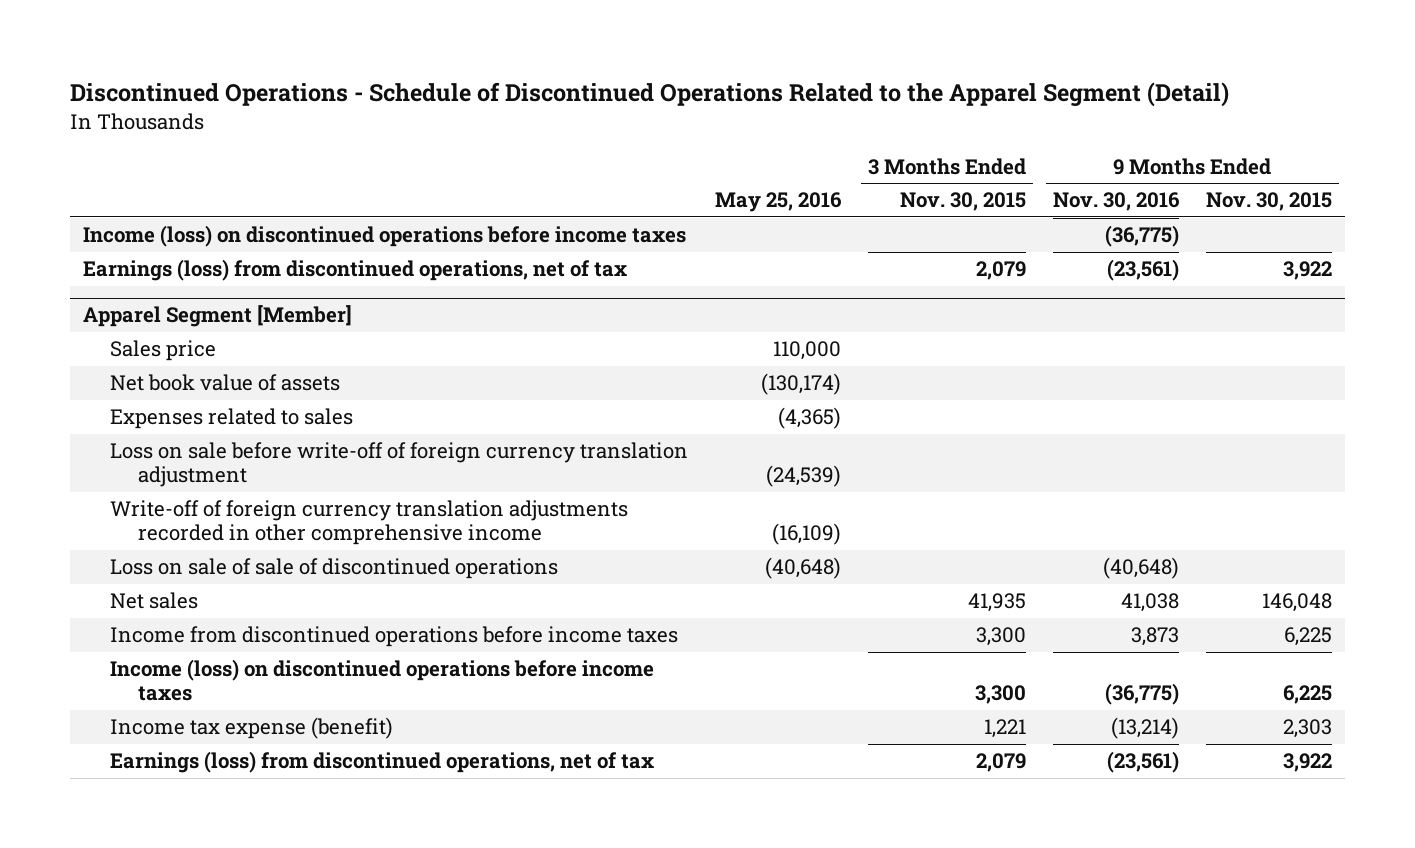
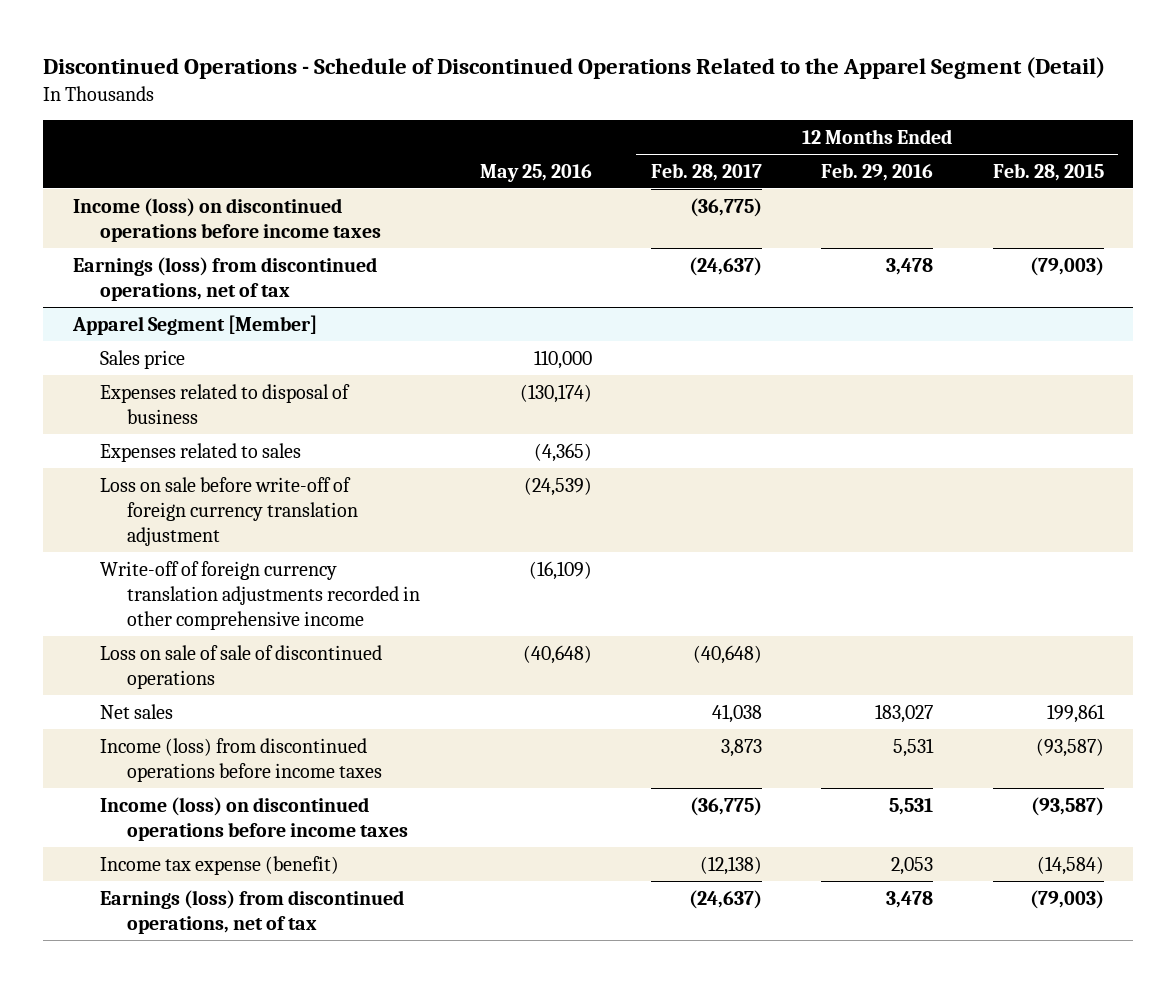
- | May 25, 2016 | 3 Months Ended Nov. 30, 2015 | 9 Months Ended Nov. 30, 2016 | 9 Months Ended Nov. 30, 2015
+ | May 25, 2016 | 12 Months Ended Feb. 28, 2017 | 12 Months Ended Feb. 29, 2016 | 12 Months Ended Feb. 28, 2015
@ Apparel Segment [Member]
- Net book value of assets | (130,174) | | |
+ Expenses related to disposal of business | (130,174) | | |
- Income from discontinued operations before income taxes | | 3,300 | 3,873 | 6,225
+ Income (loss) from discontinued operations before income taxes | | 3,873 | 5,531 | (93,587)

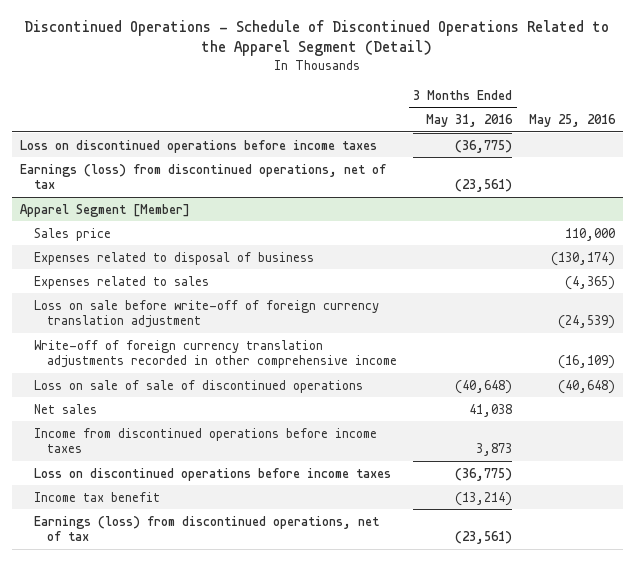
- | May 25, 2016 | 12 Months Ended Feb. 28, 2017 | 12 Months Ended Feb. 29, 2016 | 12 Months Ended Feb. 28, 2015
+ | 3 Months Ended May 31, 2016 | May 25, 2016
- Income (loss) on discontinued operations before income taxes | | (36,775) | |
+ Loss on discontinued operations before income taxes | (36,775) |
@ Apparel Segment [Member]
- Income (loss) from discontinued operations before income taxes | | 3,873 | 5,531 | (93,587)
- Income (loss) on discontinued operations before income taxes | | (36,775) | 5,531 | (93,587)
- Income tax expense (benefit) | | (12,138) | 2,053 | (14,584)
+ Income from discontinued operations before income taxes | 3,873 |
+ Loss on discontinued operations before income taxes | (36,775) |
+ Income tax benefit | (13,214) |

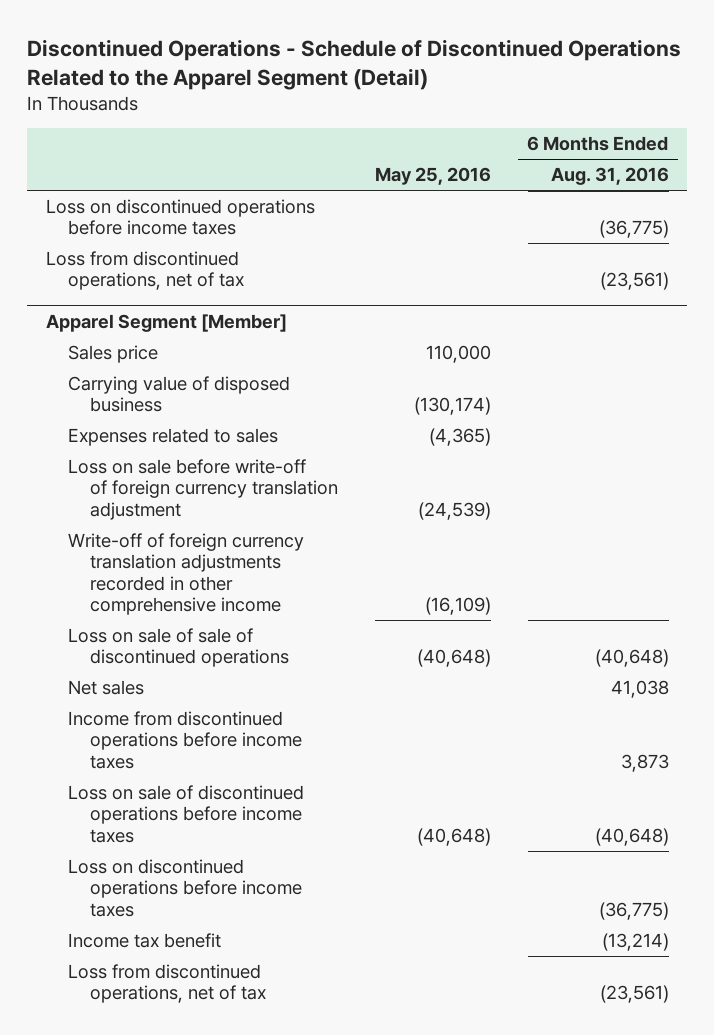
- | 3 Months Ended May 31, 2016 | May 25, 2016
+ | May 25, 2016 | 6 Months Ended Aug. 31, 2016
- Earnings (loss) from discontinued operations, net of tax | (23,561) |
+ Loss from discontinued operations, net of tax | | (23,561)
@ Apparel Segment [Member]
- Expenses related to disposal of business | | (130,174)
+ Carrying value of disposed business | (130,174) |
+ Loss on sale of discontinued operations before income taxes | (40,648) | (40,648)
- Earnings (loss) from discontinued operations, net of tax | (23,561) |
+ Loss from discontinued operations, net of tax | | (23,561)

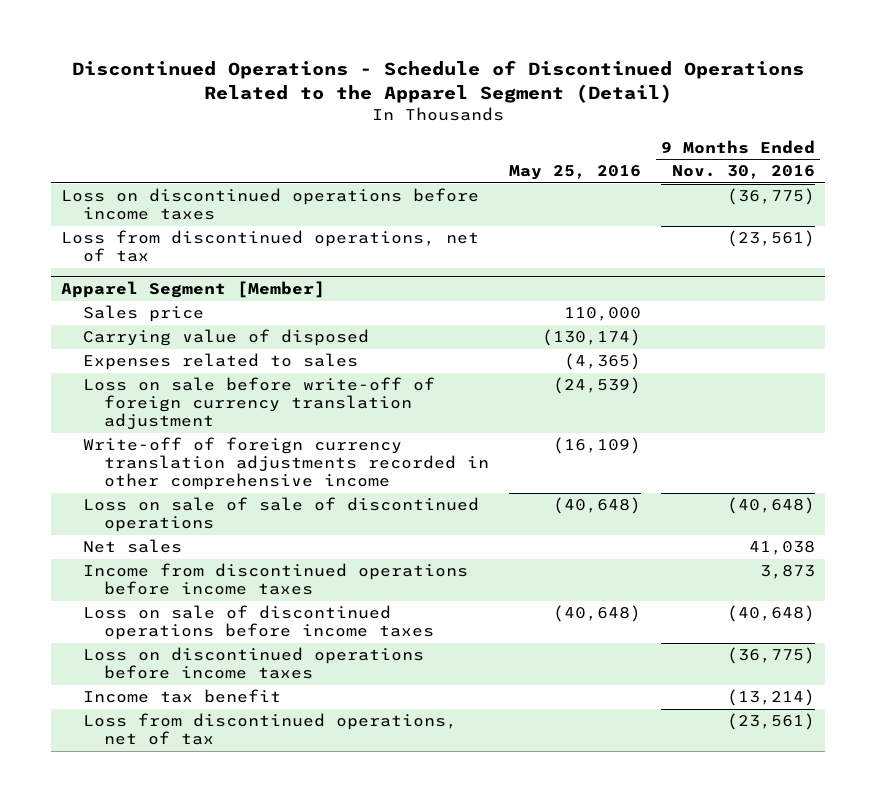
- | May 25, 2016 | 6 Months Ended Aug. 31, 2016
+ | May 25, 2016 | 9 Months Ended Nov. 30, 2016
@ Apparel Segment [Member]
- Carrying value of disposed business | (130,174) |
+ Carrying value of disposed | (130,174) |

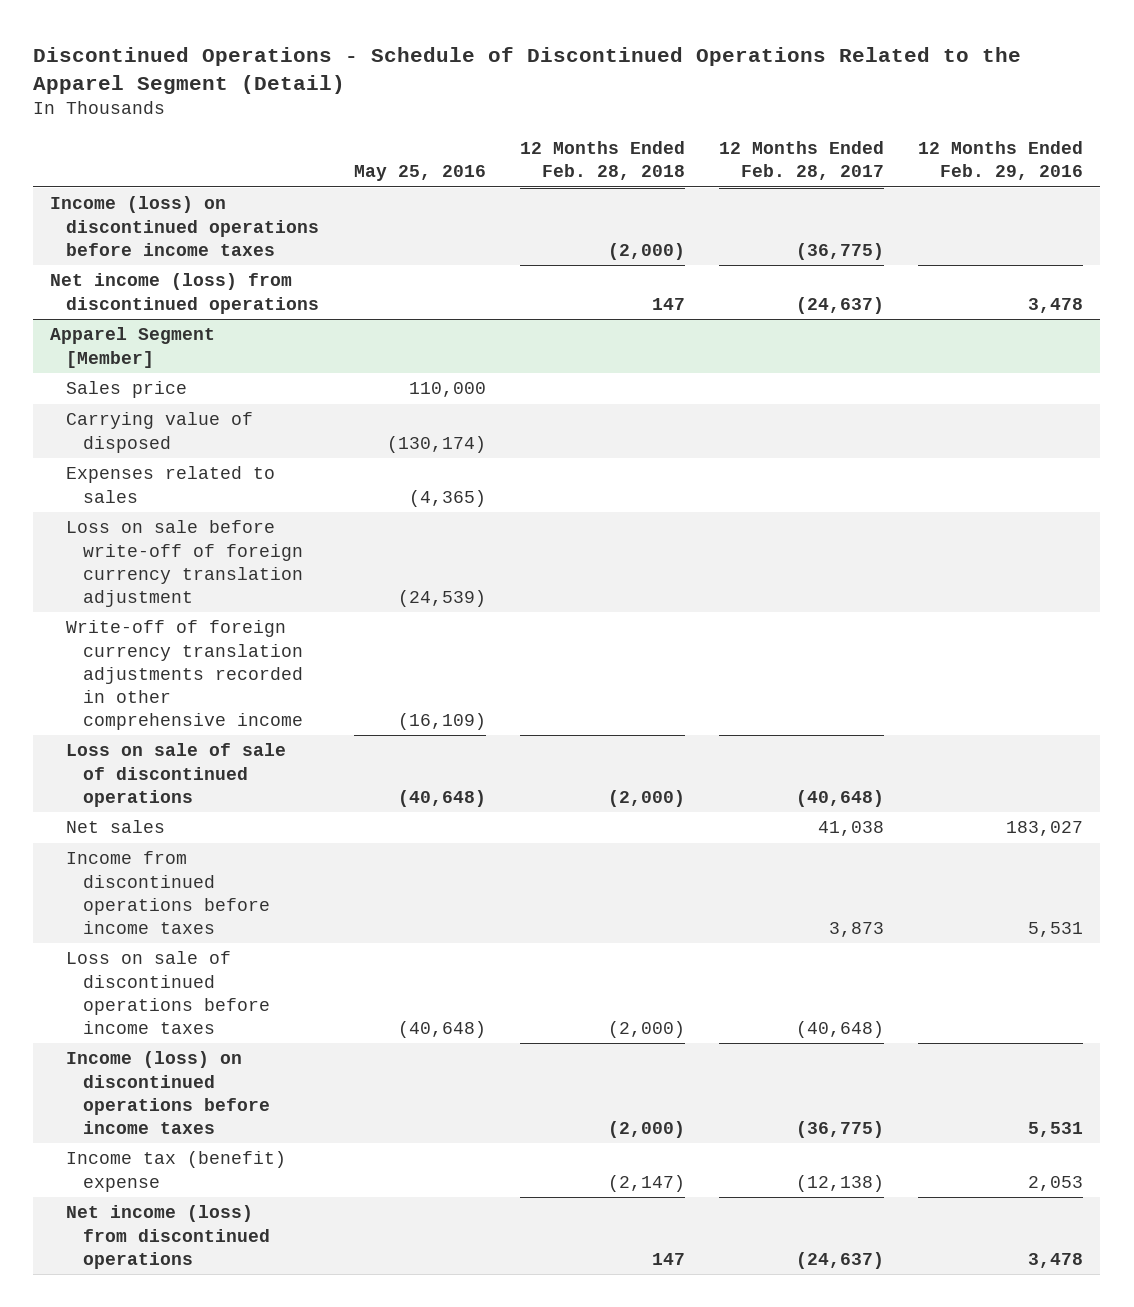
- | May 25, 2016 | 9 Months Ended Nov. 30, 2016
+ | May 25, 2016 | 12 Months Ended Feb. 28, 2018 | 12 Months Ended Feb. 28, 2017 | 12 Months Ended Feb. 29, 2016
- Loss on discontinued operations before income taxes | | (36,775)
- Loss from discontinued operations, net of tax | | (23,561)
+ Income (loss) on discontinued operations before income taxes | | (2,000) | (36,775) |
+ Net income (loss) from discontinued operations | | 147 | (24,637) | 3,478
@ Apparel Segment [Member]
- Loss on discontinued operations before income taxes | | (36,775)
- Income tax benefit | | (13,214)
- Loss from discontinued operations, net of tax | | (23,561)
+ Income (loss) on discontinued operations before income taxes | | (2,000) | (36,775) | 5,531
+ Income tax (benefit) expense | | (2,147) | (12,138) | 2,053
+ Net income (loss) from discontinued operations | | 147 | (24,637) | 3,478

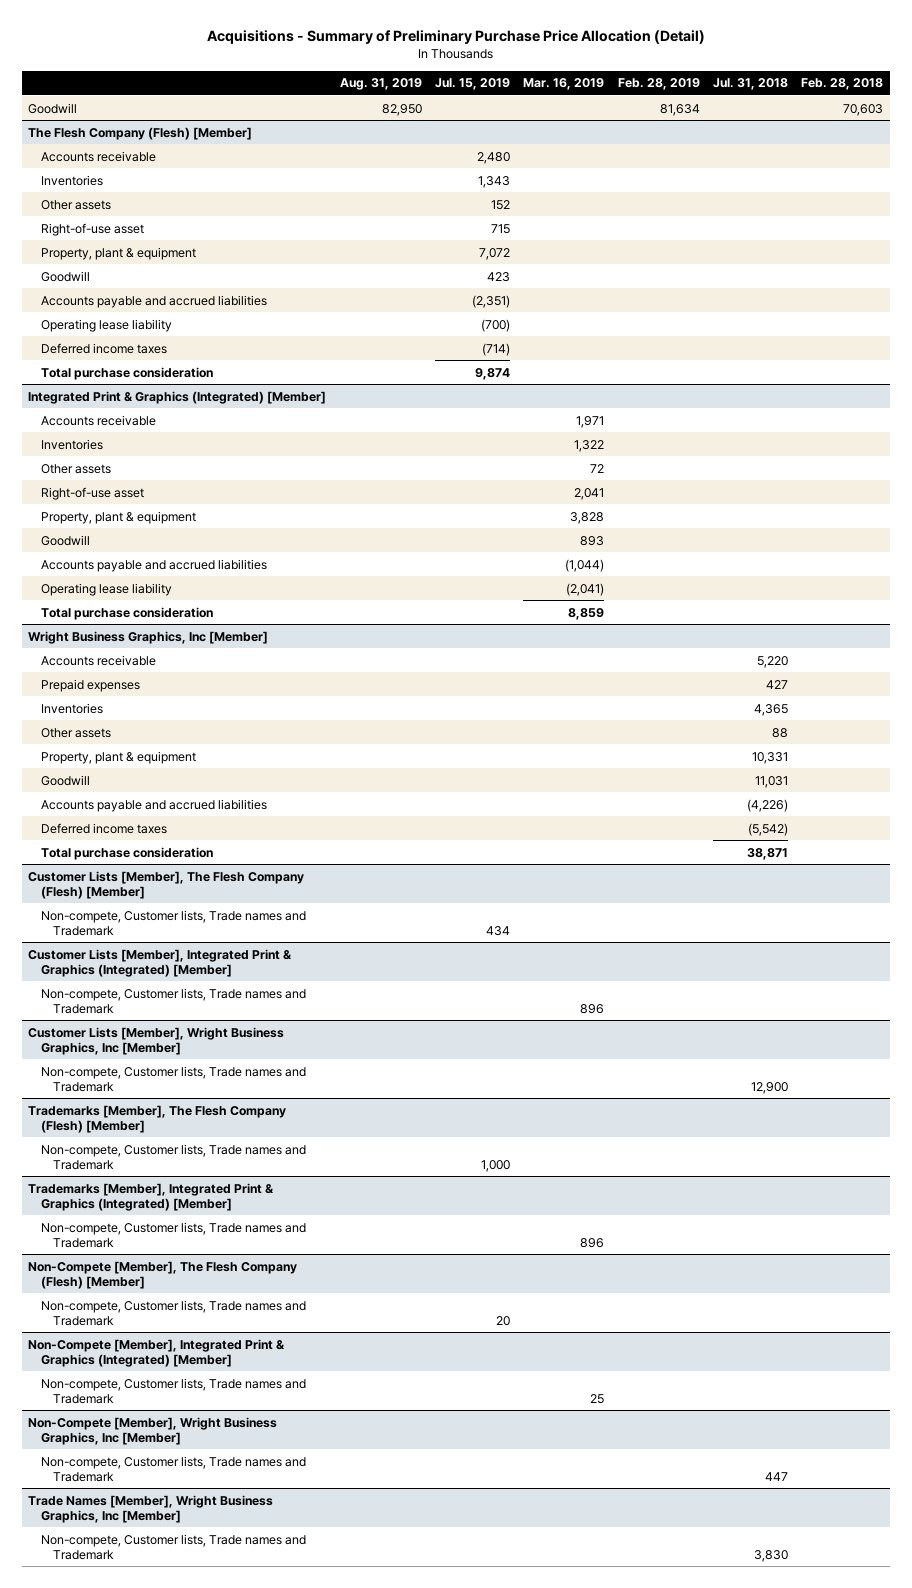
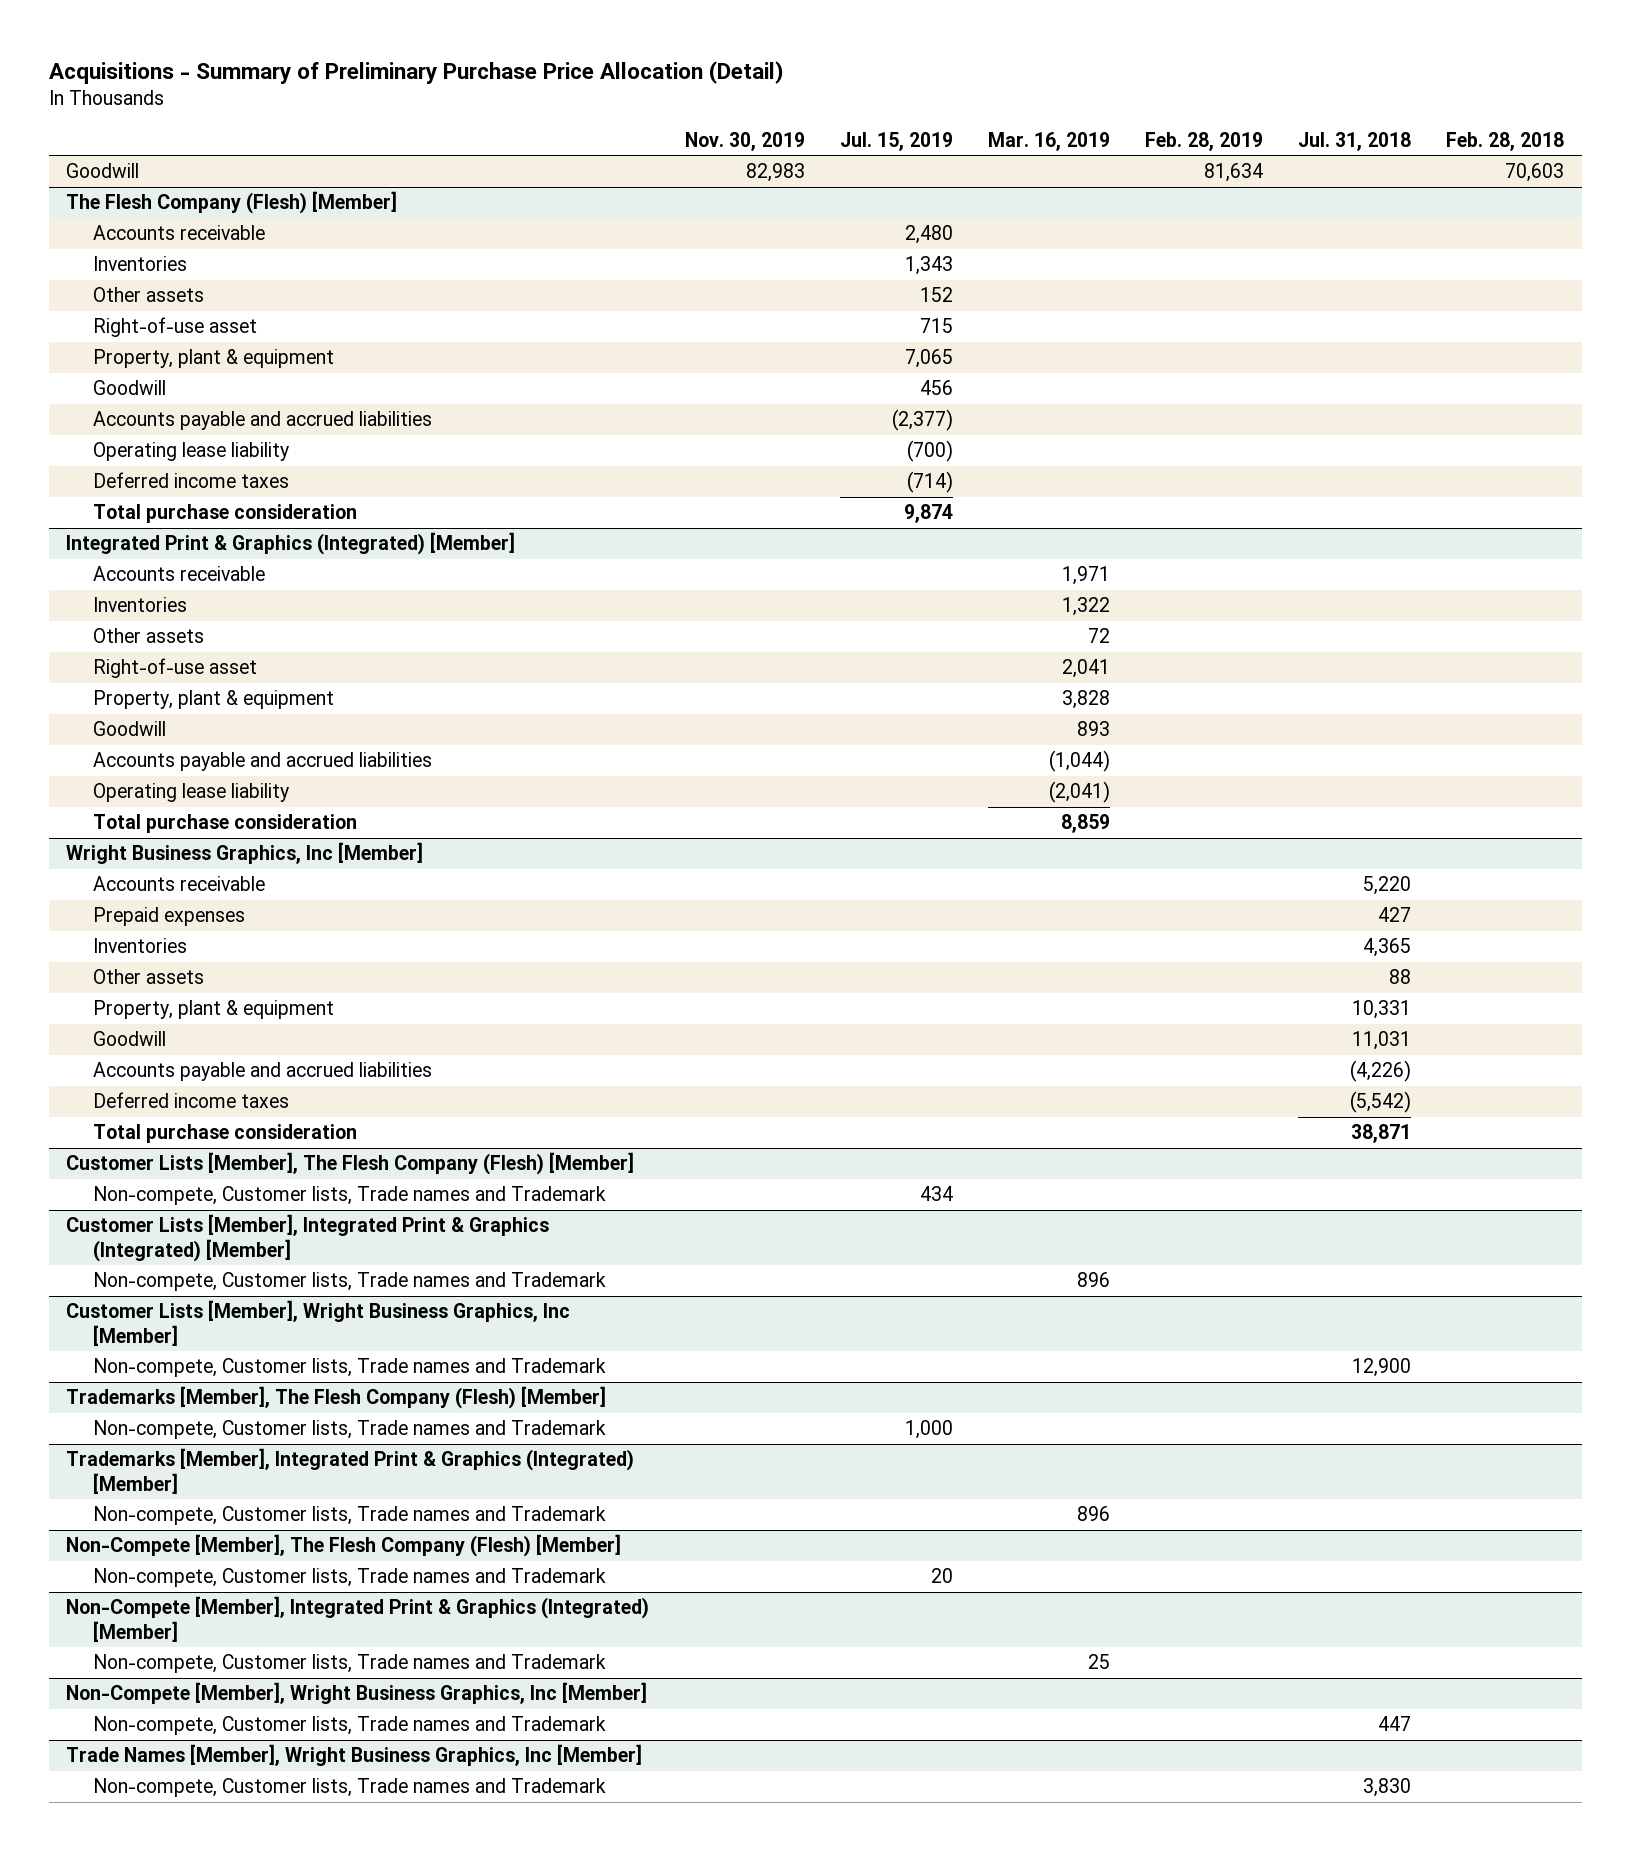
- | Aug. 31, 2019 | Jul. 15, 2019 | Mar. 16, 2019 | Feb. 28, 2019 | Jul. 31, 2018 | Feb. 28, 2018
+ | Nov. 30, 2019 | Jul. 15, 2019 | Mar. 16, 2019 | Feb. 28, 2019 | Jul. 31, 2018 | Feb. 28, 2018
@ The Flesh Company (Flesh) [Member]
- Property, plant & equipment | | 7,072 | | | |
- Goodwill | | 423 | | | |
- Accounts payable and accrued liabilities | | (2,351) | | | |
+ Property, plant & equipment | | 7,065 | | | |
+ Goodwill | | 456 | | | |
+ Accounts payable and accrued liabilities | | (2,377) | | | |

